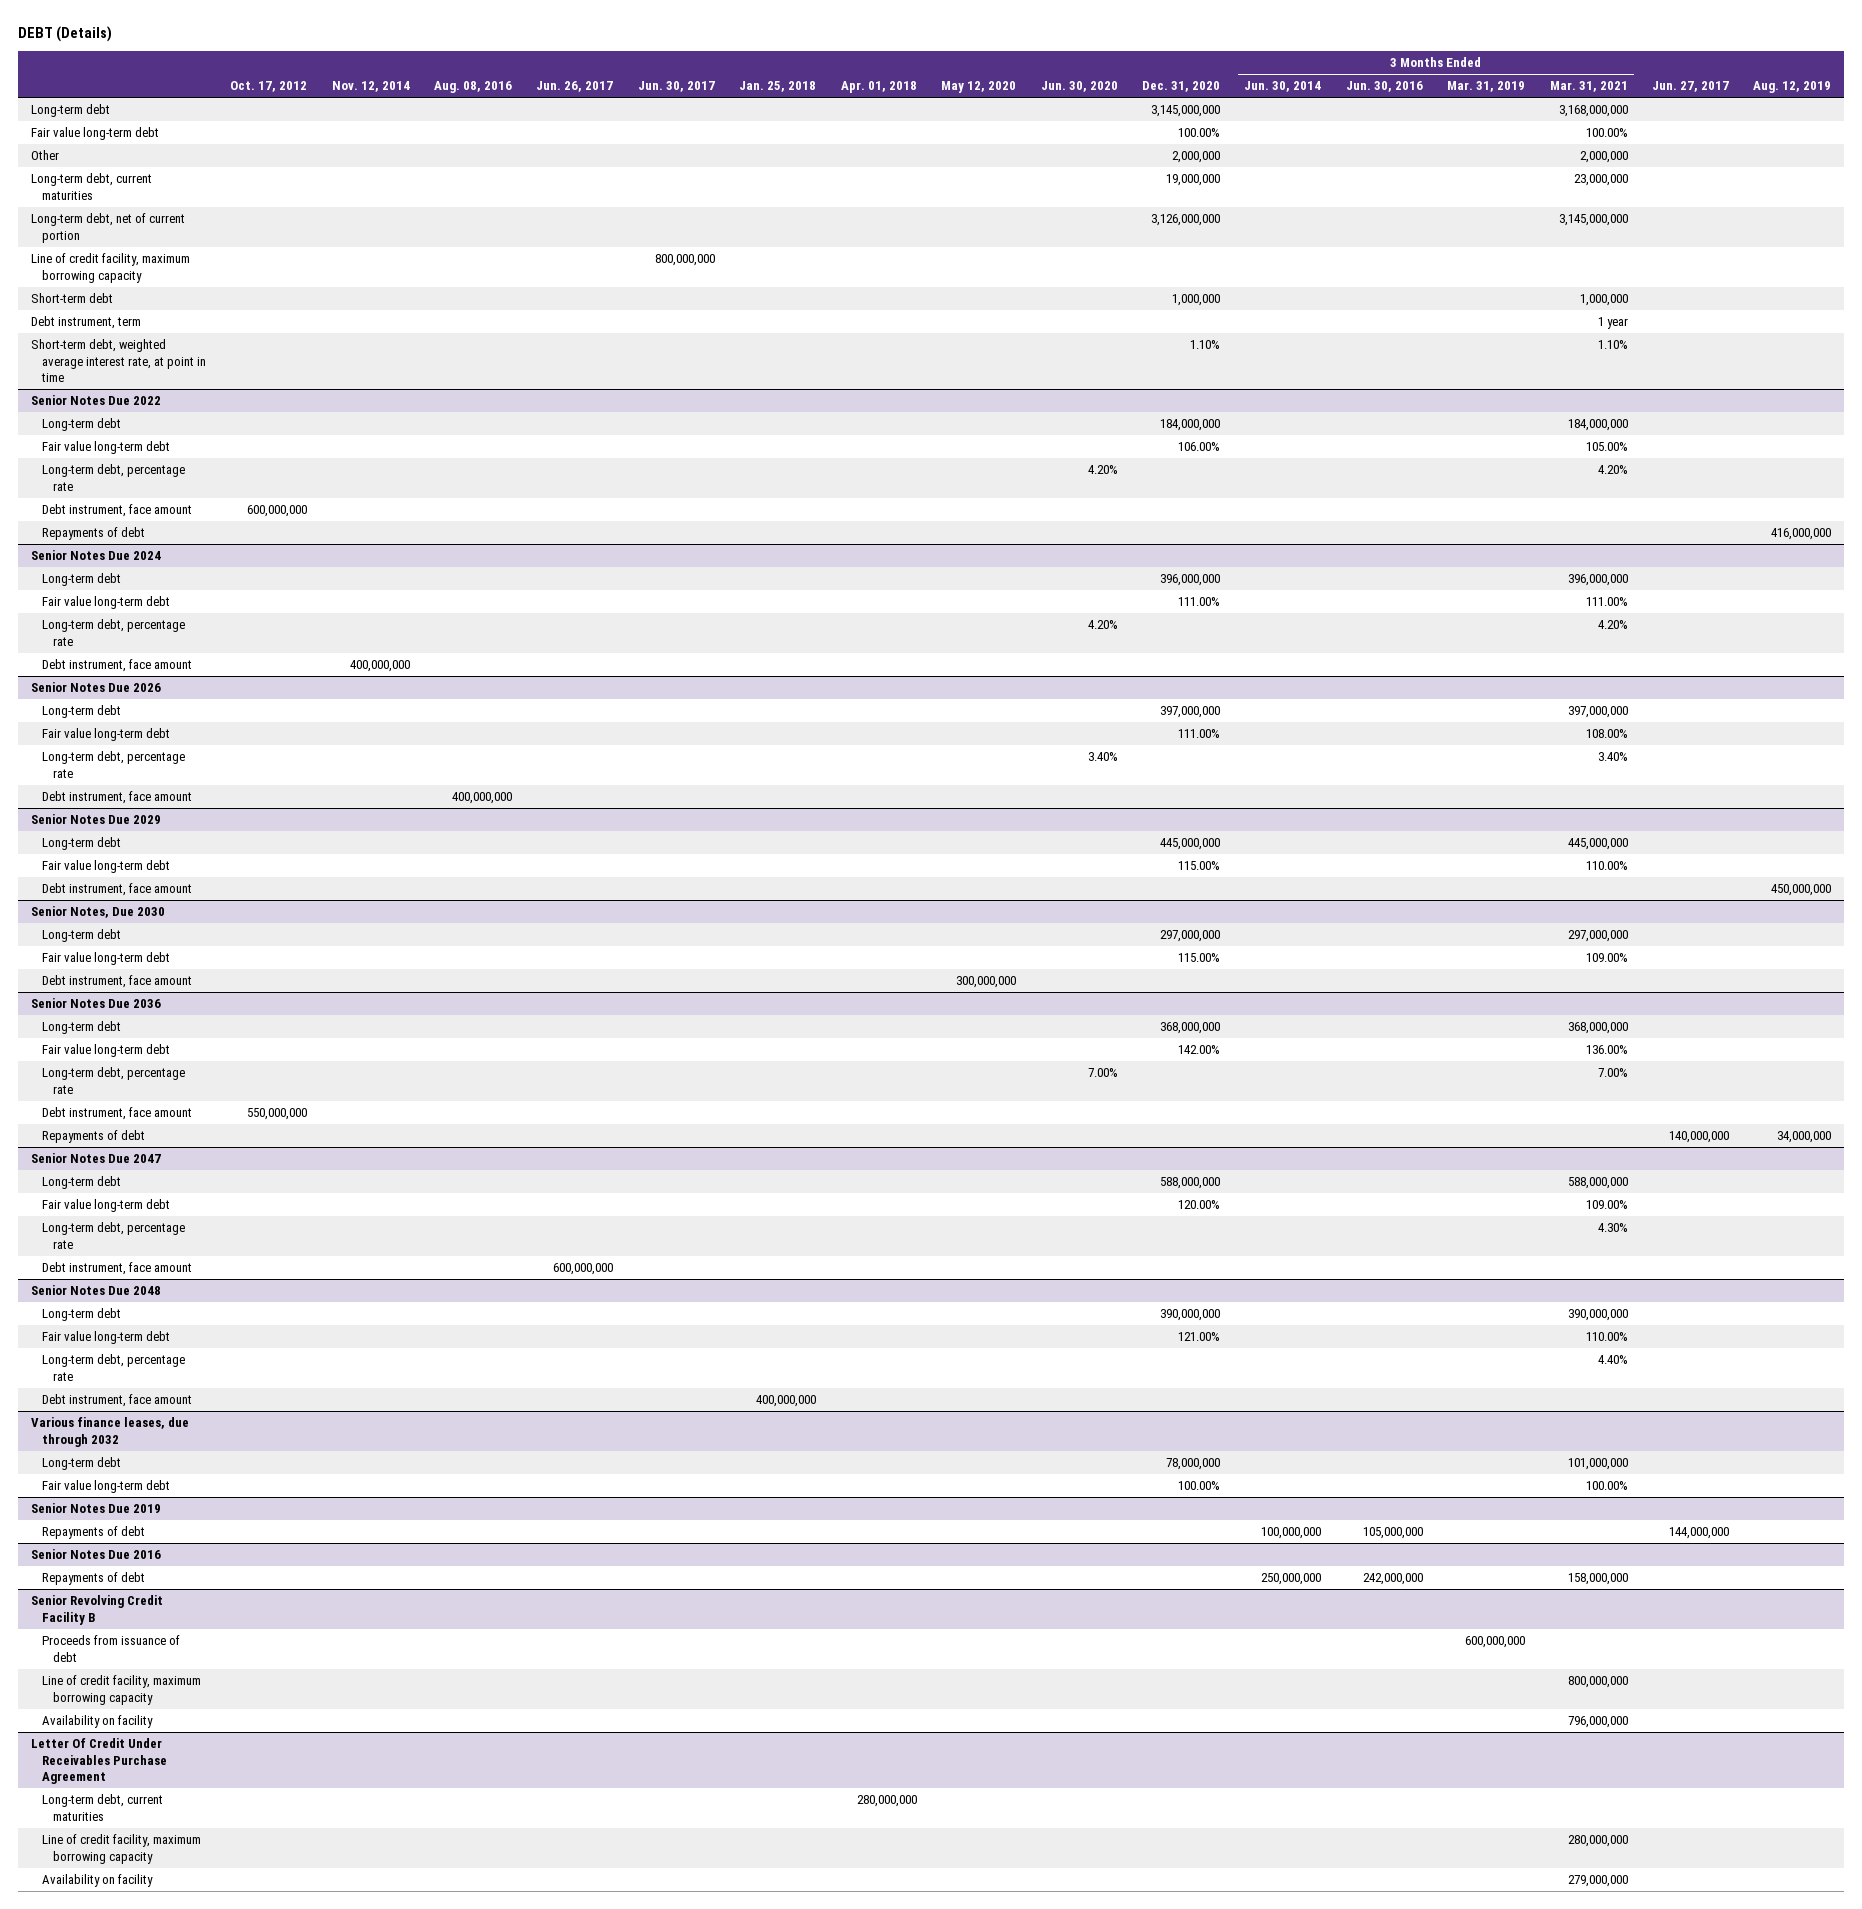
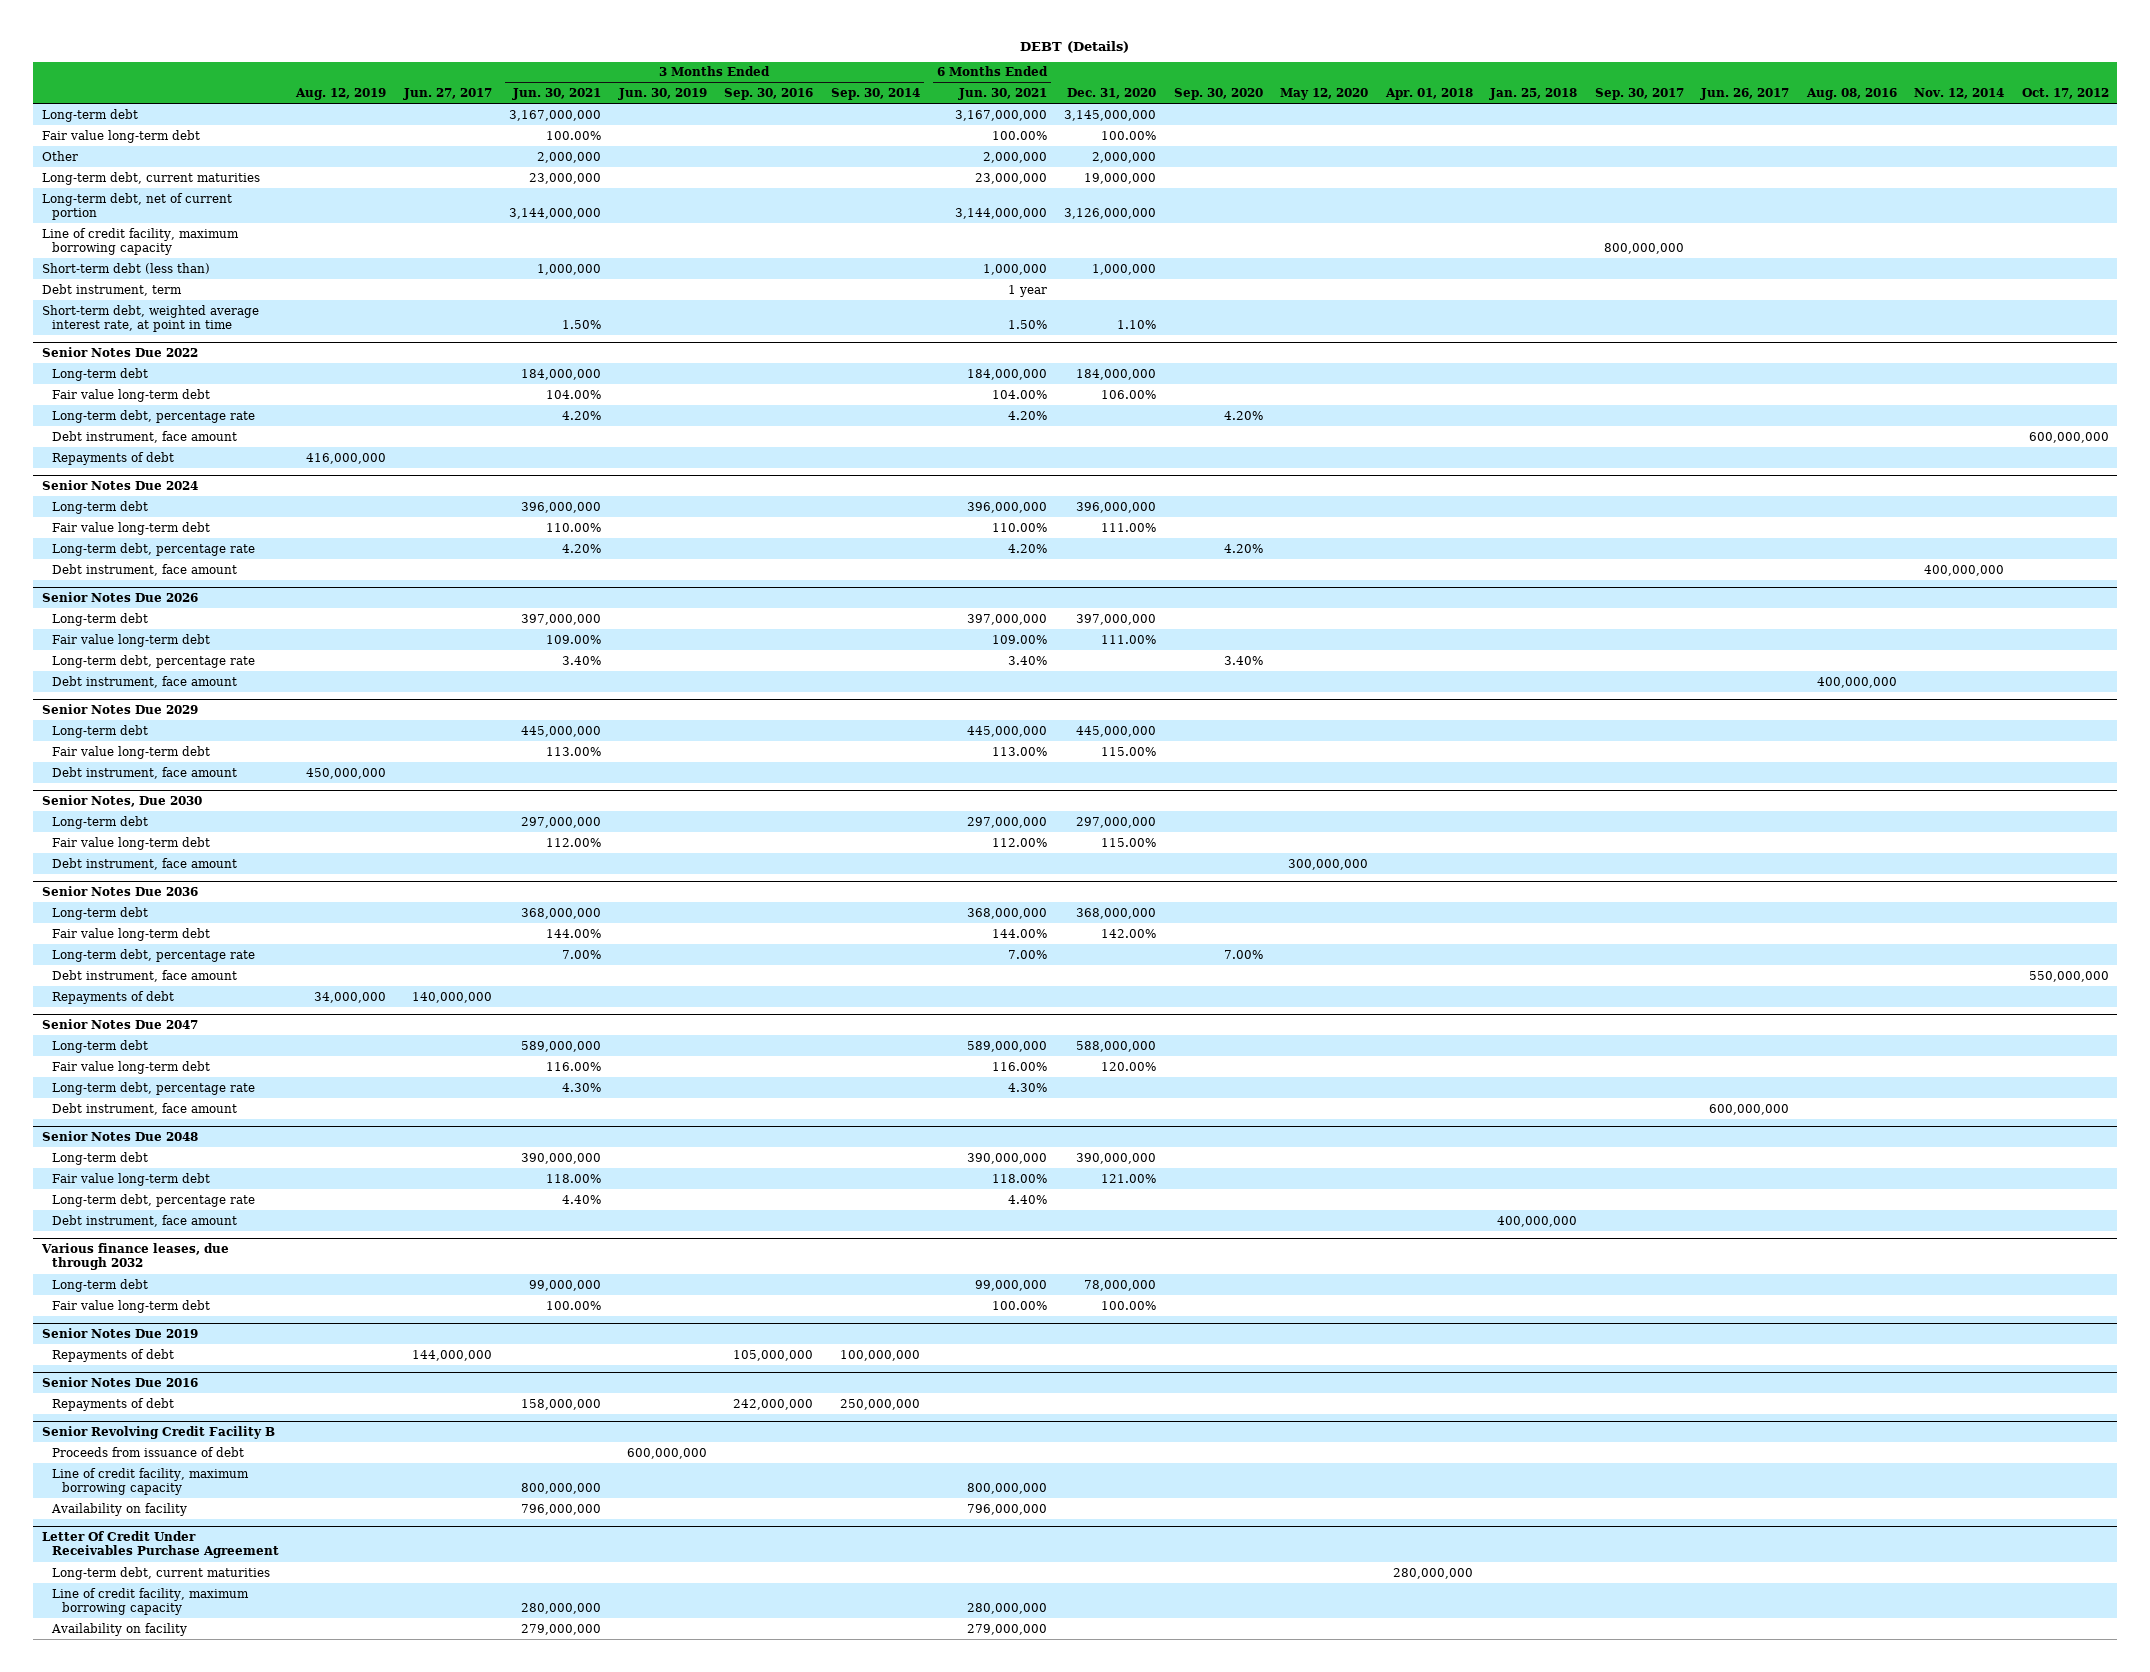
- | Oct. 17, 2012 | Nov. 12, 2014 | Aug. 08, 2016 | Jun. 26, 2017 | Jun. 30, 2017 | Jan. 25, 2018 | Apr. 01, 2018 | May 12, 2020 | Jun. 30, 2020 | Dec. 31, 2020 | 3 Months Ended Jun. 30, 2014 | 3 Months Ended Jun. 30, 2016 | 3 Months Ended Mar. 31, 2019 | 3 Months Ended Mar. 31, 2021 | Jun. 27, 2017 | Aug. 12, 2019
+ | Aug. 12, 2019 | Jun. 27, 2017 | 3 Months Ended Jun. 30, 2021 | 3 Months Ended Jun. 30, 2019 | 3 Months Ended Sep. 30, 2016 | 3 Months Ended Sep. 30, 2014 | 6 Months Ended Jun. 30, 2021 | Dec. 31, 2020 | Sep. 30, 2020 | May 12, 2020 | Apr. 01, 2018 | Jan. 25, 2018 | Sep. 30, 2017 | Jun. 26, 2017 | Aug. 08, 2016 | Nov. 12, 2014 | Oct. 17, 2012
- Short-term debt | | | | | | | | | | 1,000,000 | | | | 1,000,000 | |
+ Short-term debt (less than) | | | 1,000,000 | | | | 1,000,000 | 1,000,000 | | | | | | | | |

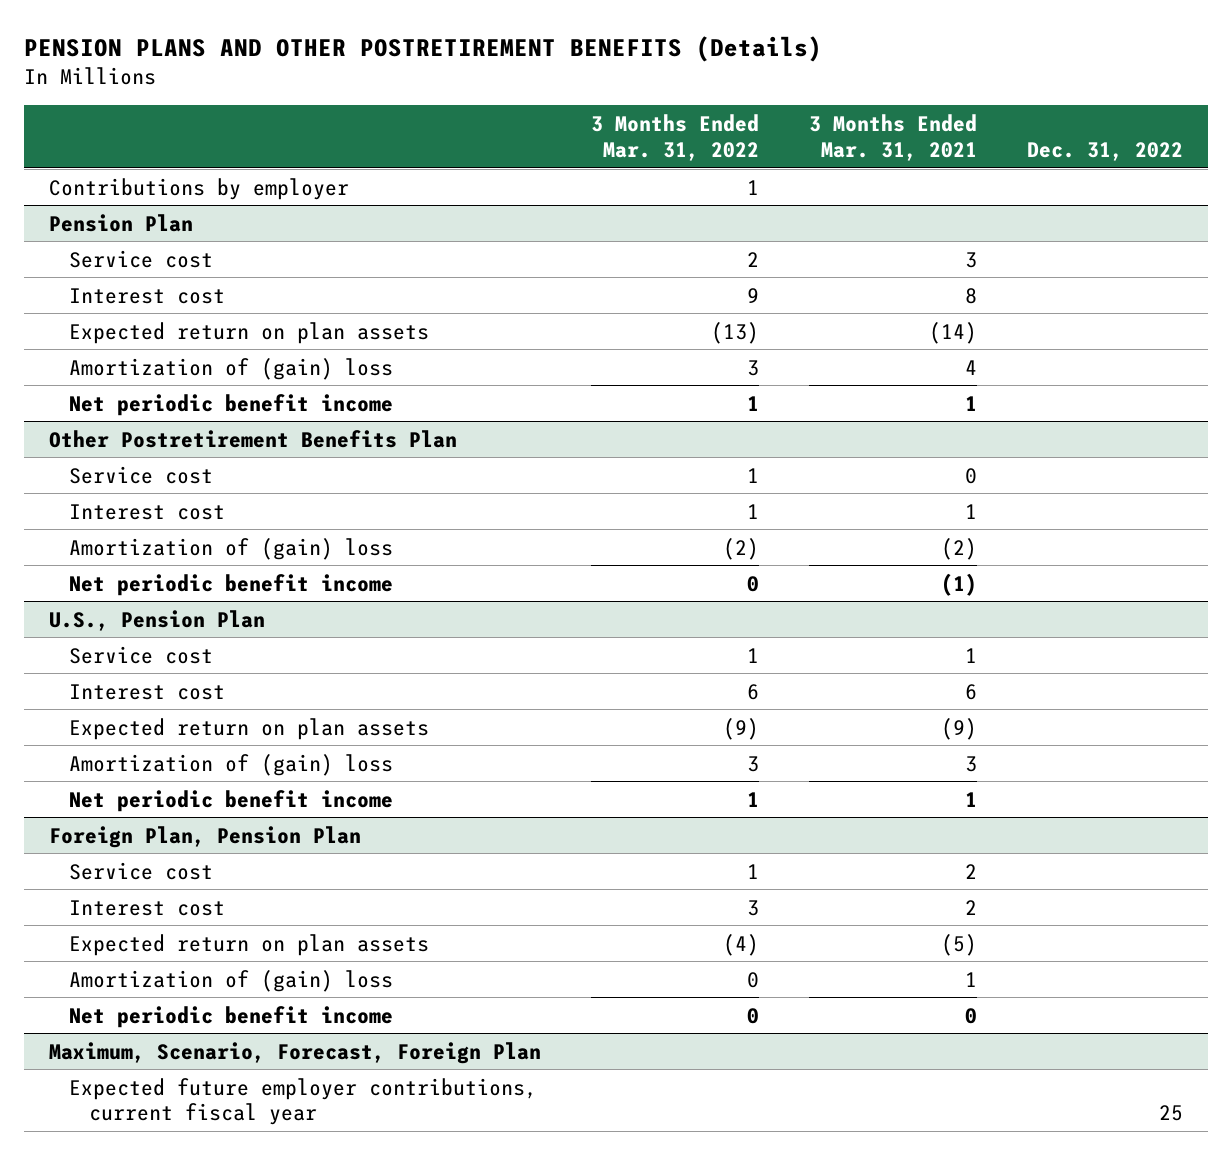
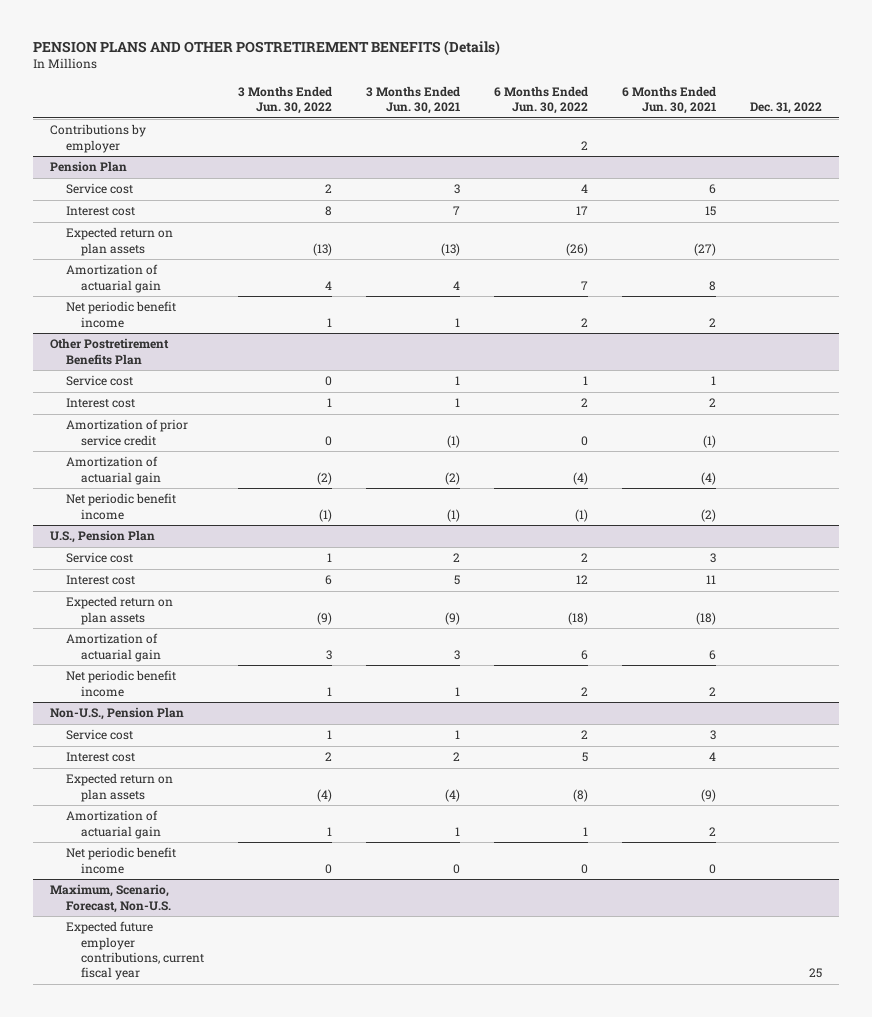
- | 3 Months Ended Mar. 31, 2022 | 3 Months Ended Mar. 31, 2021 | Dec. 31, 2022
+ | 3 Months Ended Jun. 30, 2022 | 3 Months Ended Jun. 30, 2021 | 6 Months Ended Jun. 30, 2022 | 6 Months Ended Jun. 30, 2021 | Dec. 31, 2022
@ Pension Plan
- Amortization of (gain) loss | 3 | 4 |
+ Amortization of actuarial gain | 4 | 4 | 7 | 8 |
@ Other Postretirement Benefits Plan
- Amortization of (gain) loss | (2) | (2) |
+ Amortization of prior service credit | 0 | (1) | 0 | (1) |
+ Amortization of actuarial gain | (2) | (2) | (4) | (4) |
@ U.S., Pension Plan
- Amortization of (gain) loss | 3 | 3 |
+ Amortization of actuarial gain | 3 | 3 | 6 | 6 |
- Foreign Plan, Pension Plan
- Service cost | 1 | 2 |
- Interest cost | 3 | 2 |
- Expected return on plan assets | (4) | (5) |
- Amortization of (gain) loss | 0 | 1 |
- Net periodic benefit income | 0 | 0 |
- Maximum, Scenario, Forecast, Foreign Plan
+ Non-U.S., Pension Plan
+ Service cost | 1 | 1 | 2 | 3 |
+ Interest cost | 2 | 2 | 5 | 4 |
+ Expected return on plan assets | (4) | (4) | (8) | (9) |
+ Amortization of actuarial gain | 1 | 1 | 1 | 2 |
+ Net periodic benefit income | 0 | 0 | 0 | 0 |
+ Maximum, Scenario, Forecast, Non-U.S.

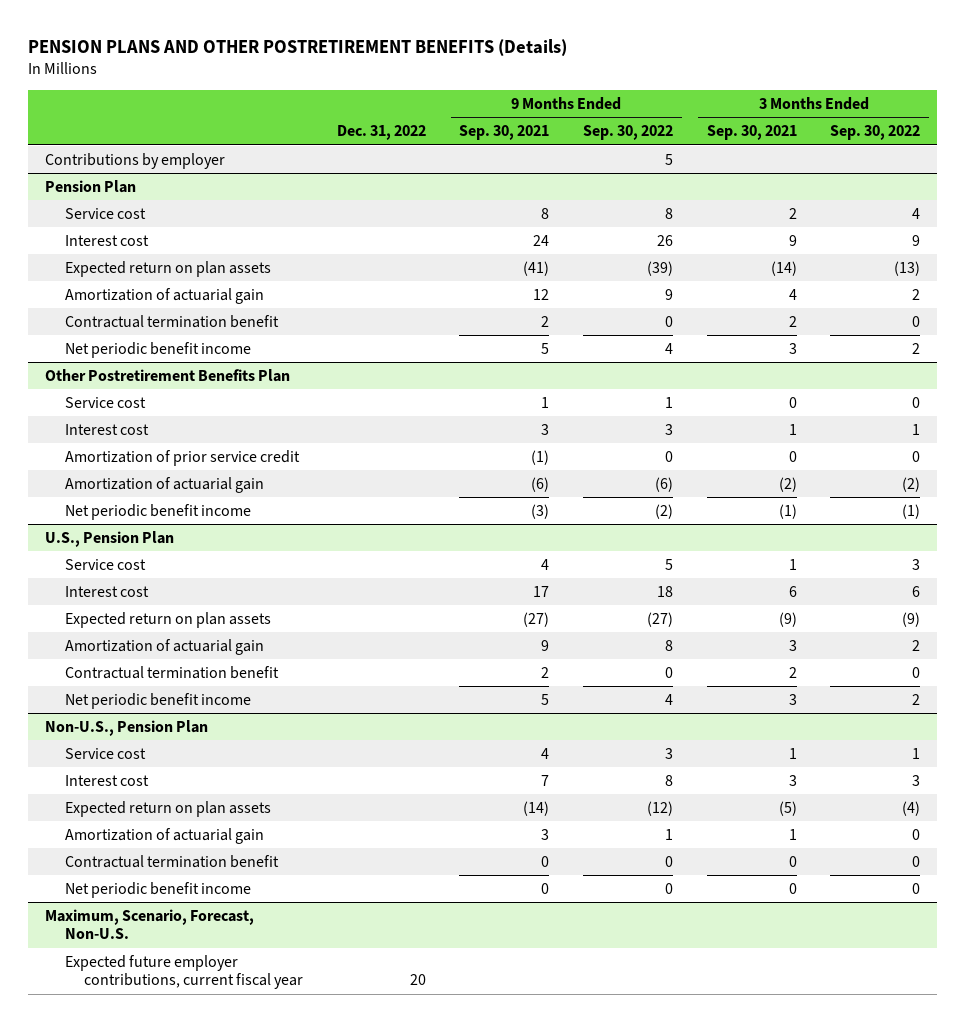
- | 3 Months Ended Jun. 30, 2022 | 3 Months Ended Jun. 30, 2021 | 6 Months Ended Jun. 30, 2022 | 6 Months Ended Jun. 30, 2021 | Dec. 31, 2022
+ | Dec. 31, 2022 | 9 Months Ended Sep. 30, 2021 | 9 Months Ended Sep. 30, 2022 | 3 Months Ended Sep. 30, 2021 | 3 Months Ended Sep. 30, 2022
@ Pension Plan
+ Contractual termination benefit | | 2 | 0 | 2 | 0
@ U.S., Pension Plan
+ Contractual termination benefit | | 2 | 0 | 2 | 0
@ Non-U.S., Pension Plan
+ Contractual termination benefit | | 0 | 0 | 0 | 0
@ Maximum, Scenario, Forecast, Non-U.S.
- Expected future employer contributions, current fiscal year | | | | | 25
+ Expected future employer contributions, current fiscal year | 20 | | | |

